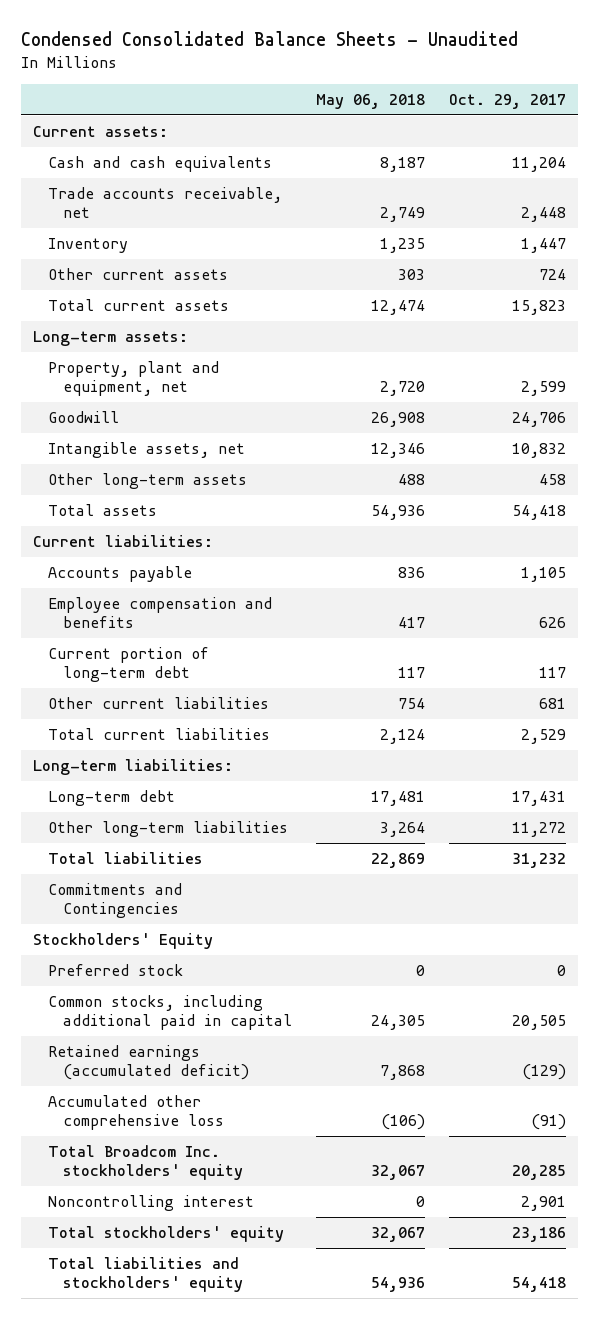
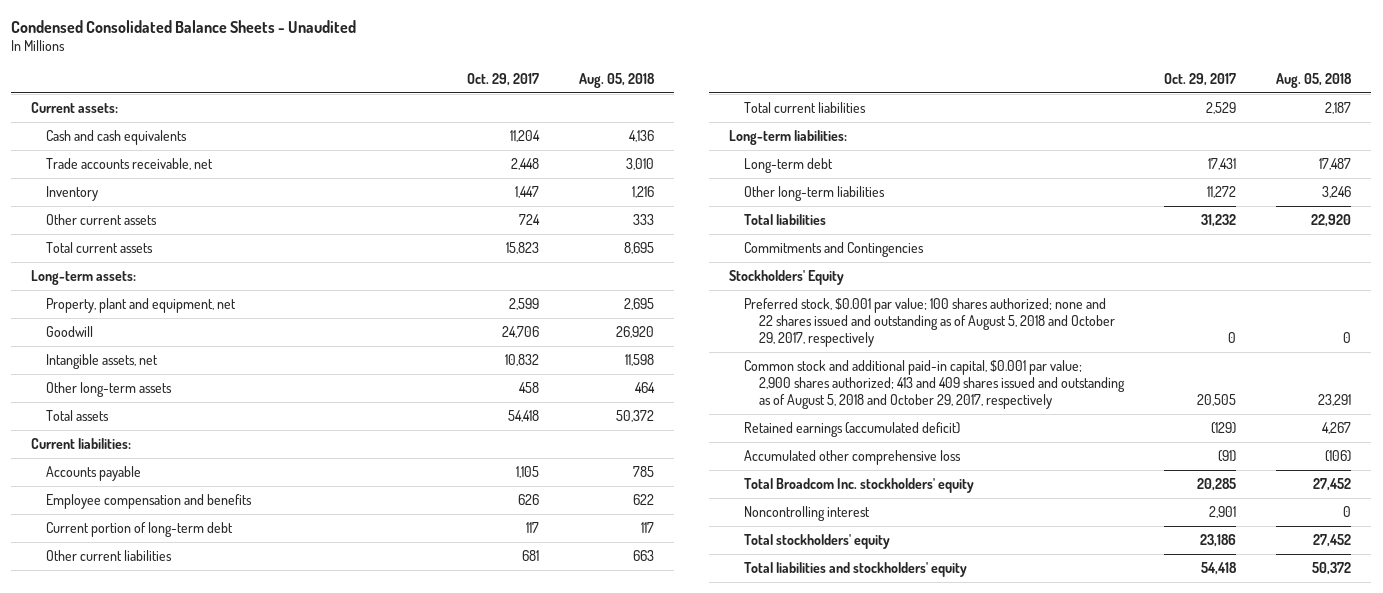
- | May 06, 2018 | Oct. 29, 2017
+ | Oct. 29, 2017 | Aug. 05, 2018
- Preferred stock | 0 | 0
- Common stocks, including additional paid in capital | 24,305 | 20,505
+ Preferred stock, $0.001 par value; 100 shares authorized; none and 22 shares issued and outstanding as of August 5, 2018 and October 29, 2017, respectively | 0 | 0
+ Common stock and additional paid-in capital, $0.001 par value; 2,900 shares authorized; 413 and 409 shares issued and outstanding as of August 5, 2018 and October 29, 2017, respectively | 20,505 | 23,291

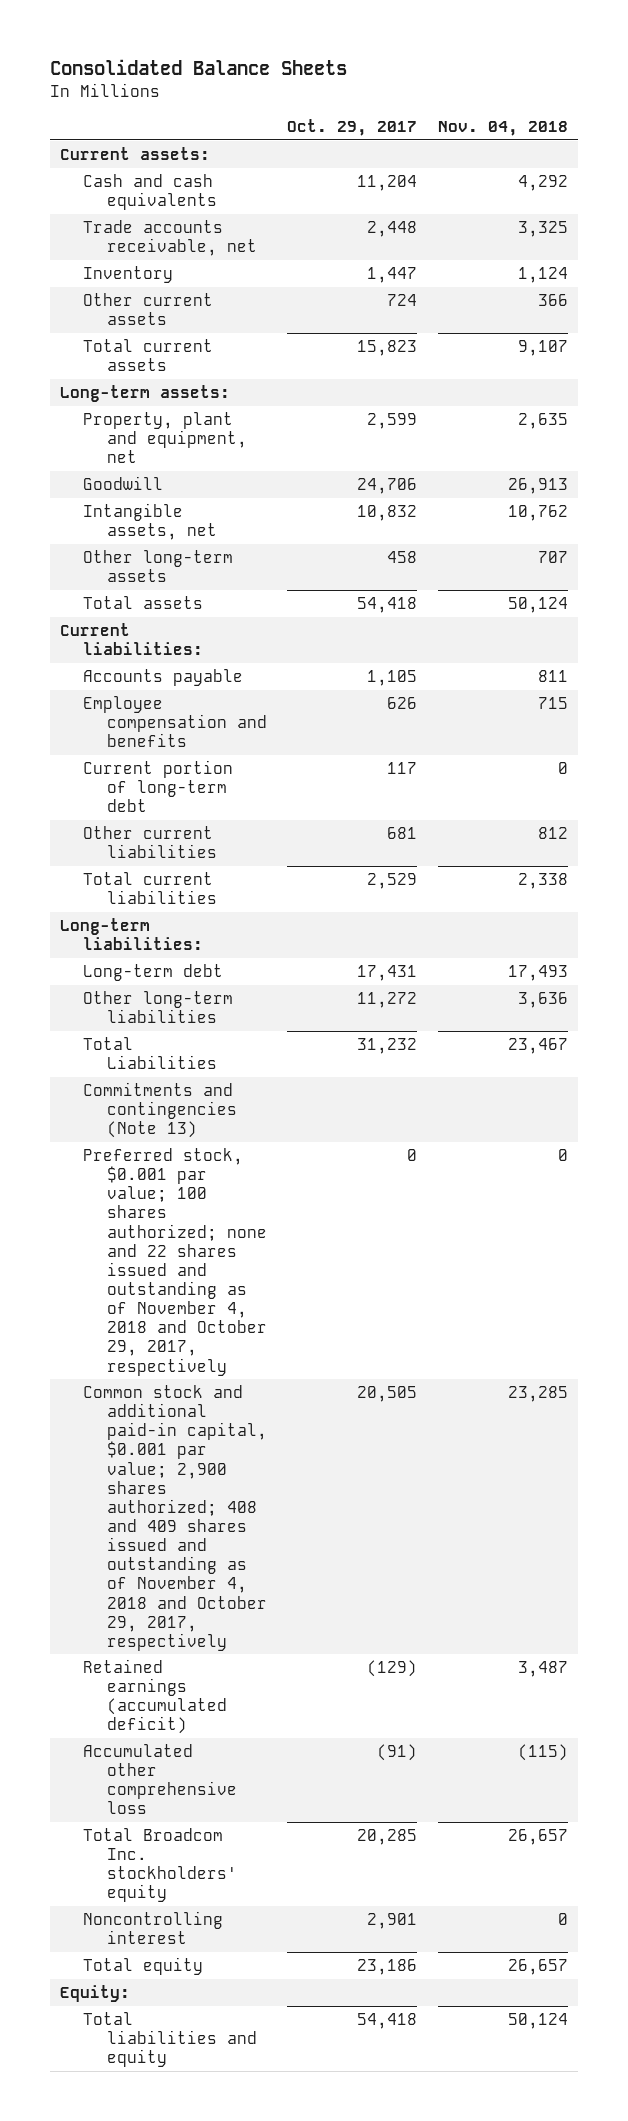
- Condensed Consolidated Balance Sheets - Unaudited
+ Consolidated Balance Sheets
- | Oct. 29, 2017 | Aug. 05, 2018
+ | Oct. 29, 2017 | Nov. 04, 2018
- Total liabilities | 31,232 | 22,920
- Commitments and Contingencies
- Stockholders' Equity
- Preferred stock, $0.001 par value; 100 shares authorized; none and 22 shares issued and outstanding as of August 5, 2018 and October 29, 2017, respectively | 0 | 0
- Common stock and additional paid-in capital, $0.001 par value; 2,900 shares authorized; 413 and 409 shares issued and outstanding as of August 5, 2018 and October 29, 2017, respectively | 20,505 | 23,291
+ Total Liabilities | 31,232 | 23,467
+ Commitments and contingencies (Note 13)
+ Preferred stock, $0.001 par value; 100 shares authorized; none and 22 shares issued and outstanding as of November 4, 2018 and October 29, 2017, respectively | 0 | 0
+ Common stock and additional paid-in capital, $0.001 par value; 2,900 shares authorized; 408 and 409 shares issued and outstanding as of November 4, 2018 and October 29, 2017, respectively | 20,505 | 23,285
- Total stockholders' equity | 23,186 | 27,452
- Total liabilities and stockholders' equity | 54,418 | 50,372
+ Total equity | 23,186 | 26,657
+ Equity:
+ Total liabilities and equity | 54,418 | 50,124

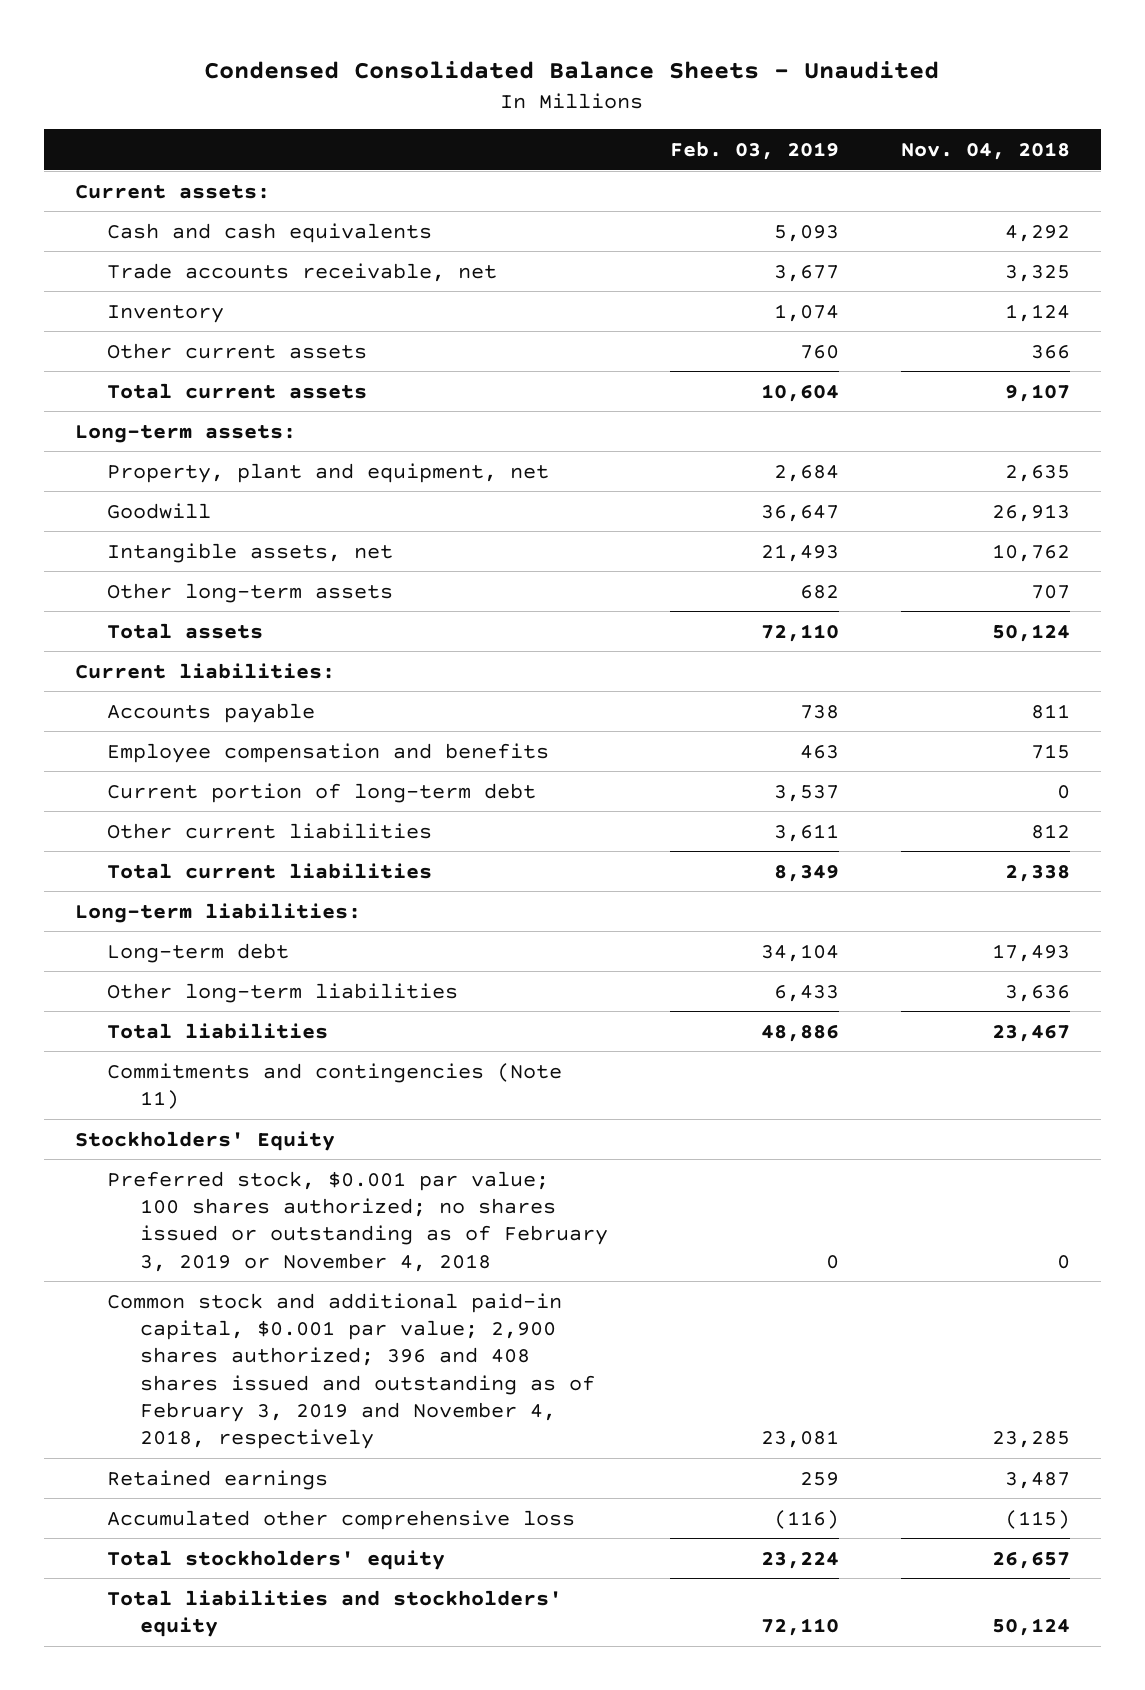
- Consolidated Balance Sheets
+ Condensed Consolidated Balance Sheets - Unaudited
- | Oct. 29, 2017 | Nov. 04, 2018
+ | Feb. 03, 2019 | Nov. 04, 2018
- Total Liabilities | 31,232 | 23,467
- Commitments and contingencies (Note 13)
- Preferred stock, $0.001 par value; 100 shares authorized; none and 22 shares issued and outstanding as of November 4, 2018 and October 29, 2017, respectively | 0 | 0
- Common stock and additional paid-in capital, $0.001 par value; 2,900 shares authorized; 408 and 409 shares issued and outstanding as of November 4, 2018 and October 29, 2017, respectively | 20,505 | 23,285
- Retained earnings (accumulated deficit) | (129) | 3,487
+ Total liabilities | 48,886 | 23,467
+ Commitments and contingencies (Note 11)
+ Stockholders' Equity
+ Preferred stock, $0.001 par value; 100 shares authorized; no shares issued or outstanding as of February 3, 2019 or November 4, 2018 | 0 | 0
+ Common stock and additional paid-in capital, $0.001 par value; 2,900 shares authorized; 396 and 408 shares issued and outstanding as of February 3, 2019 and November 4, 2018, respectively | 23,081 | 23,285
+ Retained earnings | 259 | 3,487
- Total Broadcom Inc. stockholders' equity | 20,285 | 26,657
- Noncontrolling interest | 2,901 | 0
- Total equity | 23,186 | 26,657
- Equity:
- Total liabilities and equity | 54,418 | 50,124
+ Total stockholders' equity | 23,224 | 26,657
+ Total liabilities and stockholders' equity | 72,110 | 50,124

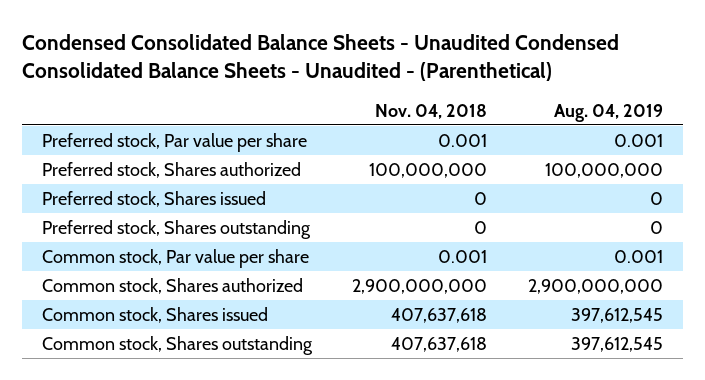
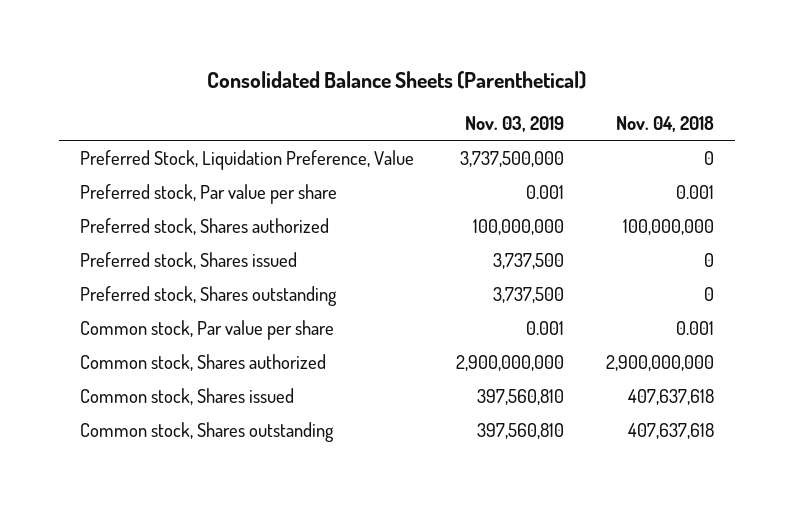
- Condensed Consolidated Balance Sheets - Unaudited Condensed Consolidated Balance Sheets - Unaudited - (Parenthetical)
+ Consolidated Balance Sheets (Parenthetical)
- | Nov. 04, 2018 | Aug. 04, 2019
+ | Nov. 03, 2019 | Nov. 04, 2018
+ Preferred Stock, Liquidation Preference, Value | 3,737,500,000 | 0

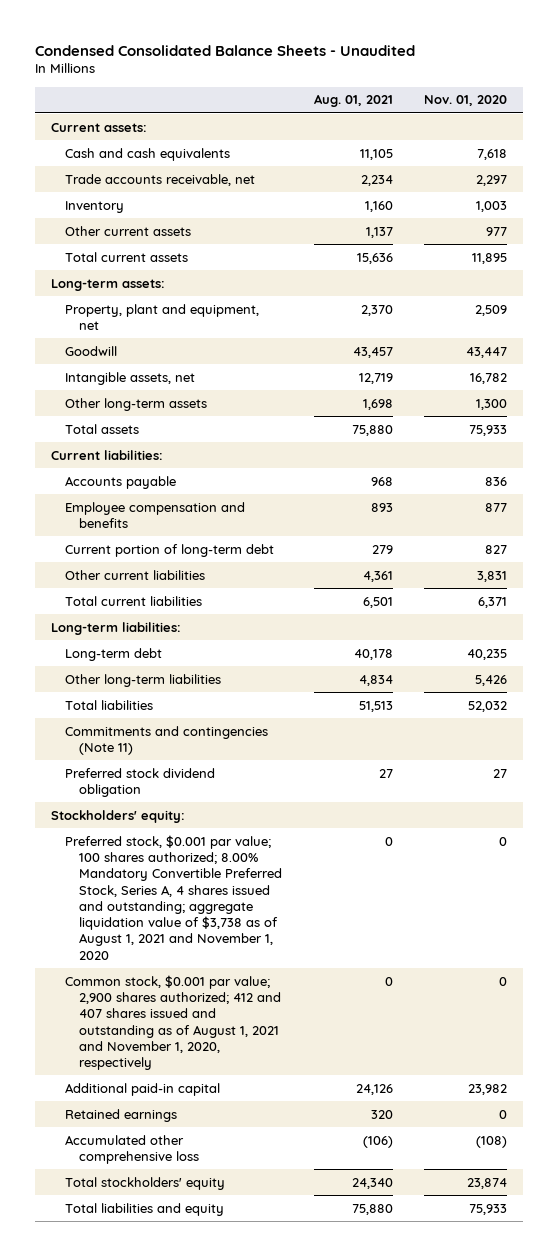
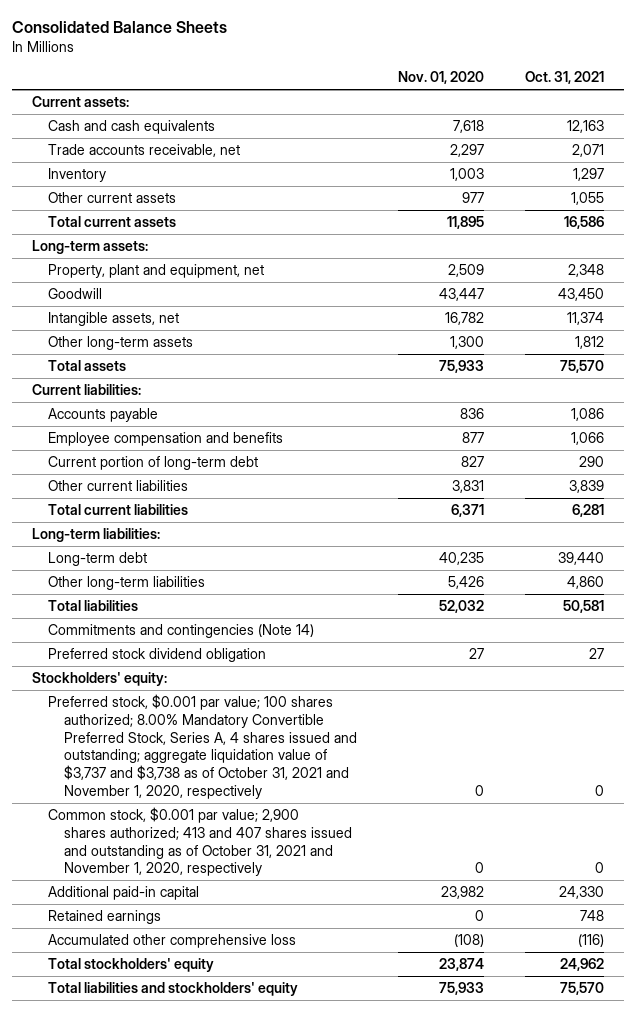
- Condensed Consolidated Balance Sheets - Unaudited
+ Consolidated Balance Sheets
- | Aug. 01, 2021 | Nov. 01, 2020
+ | Nov. 01, 2020 | Oct. 31, 2021
- Commitments and contingencies (Note 11)
+ Commitments and contingencies (Note 14)
- Preferred stock, $0.001 par value; 100 shares authorized; 8.00% Mandatory Convertible Preferred Stock, Series A, 4 shares issued and outstanding; aggregate liquidation value of $3,738 as of August 1, 2021 and November 1, 2020 | 0 | 0
- Common stock, $0.001 par value; 2,900 shares authorized; 412 and 407 shares issued and outstanding as of August 1, 2021 and November 1, 2020, respectively | 0 | 0
+ Preferred stock, $0.001 par value; 100 shares authorized; 8.00% Mandatory Convertible Preferred Stock, Series A, 4 shares issued and outstanding; aggregate liquidation value of $3,737 and $3,738 as of October 31, 2021 and November 1, 2020, respectively | 0 | 0
+ Common stock, $0.001 par value; 2,900 shares authorized; 413 and 407 shares issued and outstanding as of October 31, 2021 and November 1, 2020, respectively | 0 | 0
- Total liabilities and equity | 75,880 | 75,933
+ Total liabilities and stockholders' equity | 75,933 | 75,570

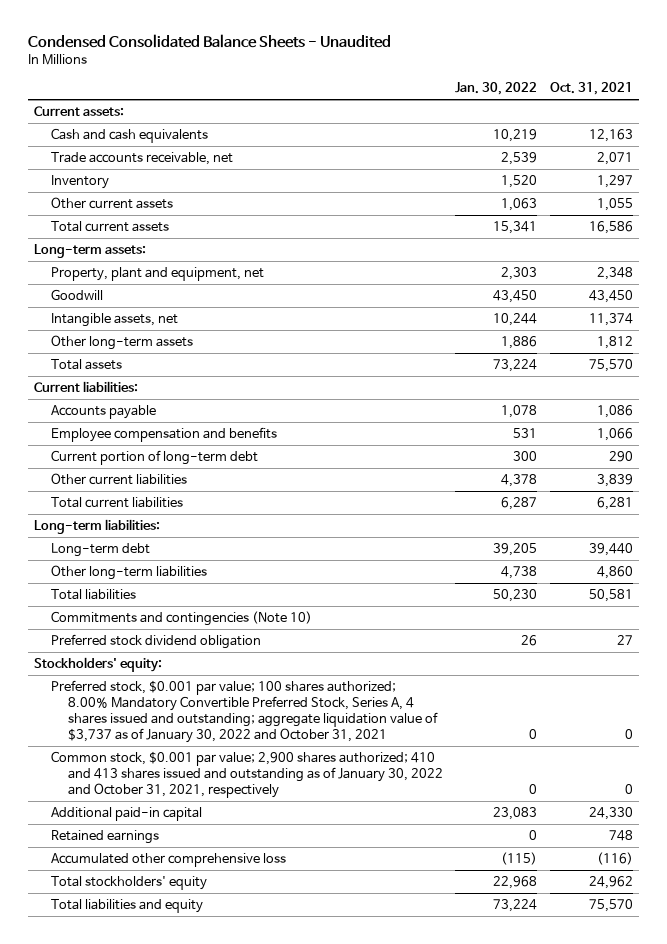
- Consolidated Balance Sheets
+ Condensed Consolidated Balance Sheets - Unaudited
- | Nov. 01, 2020 | Oct. 31, 2021
+ | Jan. 30, 2022 | Oct. 31, 2021
- Commitments and contingencies (Note 14)
+ Commitments and contingencies (Note 10)
- Preferred stock, $0.001 par value; 100 shares authorized; 8.00% Mandatory Convertible Preferred Stock, Series A, 4 shares issued and outstanding; aggregate liquidation value of $3,737 and $3,738 as of October 31, 2021 and November 1, 2020, respectively | 0 | 0
- Common stock, $0.001 par value; 2,900 shares authorized; 413 and 407 shares issued and outstanding as of October 31, 2021 and November 1, 2020, respectively | 0 | 0
+ Preferred stock, $0.001 par value; 100 shares authorized; 8.00% Mandatory Convertible Preferred Stock, Series A, 4 shares issued and outstanding; aggregate liquidation value of $3,737 as of January 30, 2022 and October 31, 2021 | 0 | 0
+ Common stock, $0.001 par value; 2,900 shares authorized; 410 and 413 shares issued and outstanding as of January 30, 2022 and October 31, 2021, respectively | 0 | 0
- Total liabilities and stockholders' equity | 75,933 | 75,570
+ Total liabilities and equity | 73,224 | 75,570

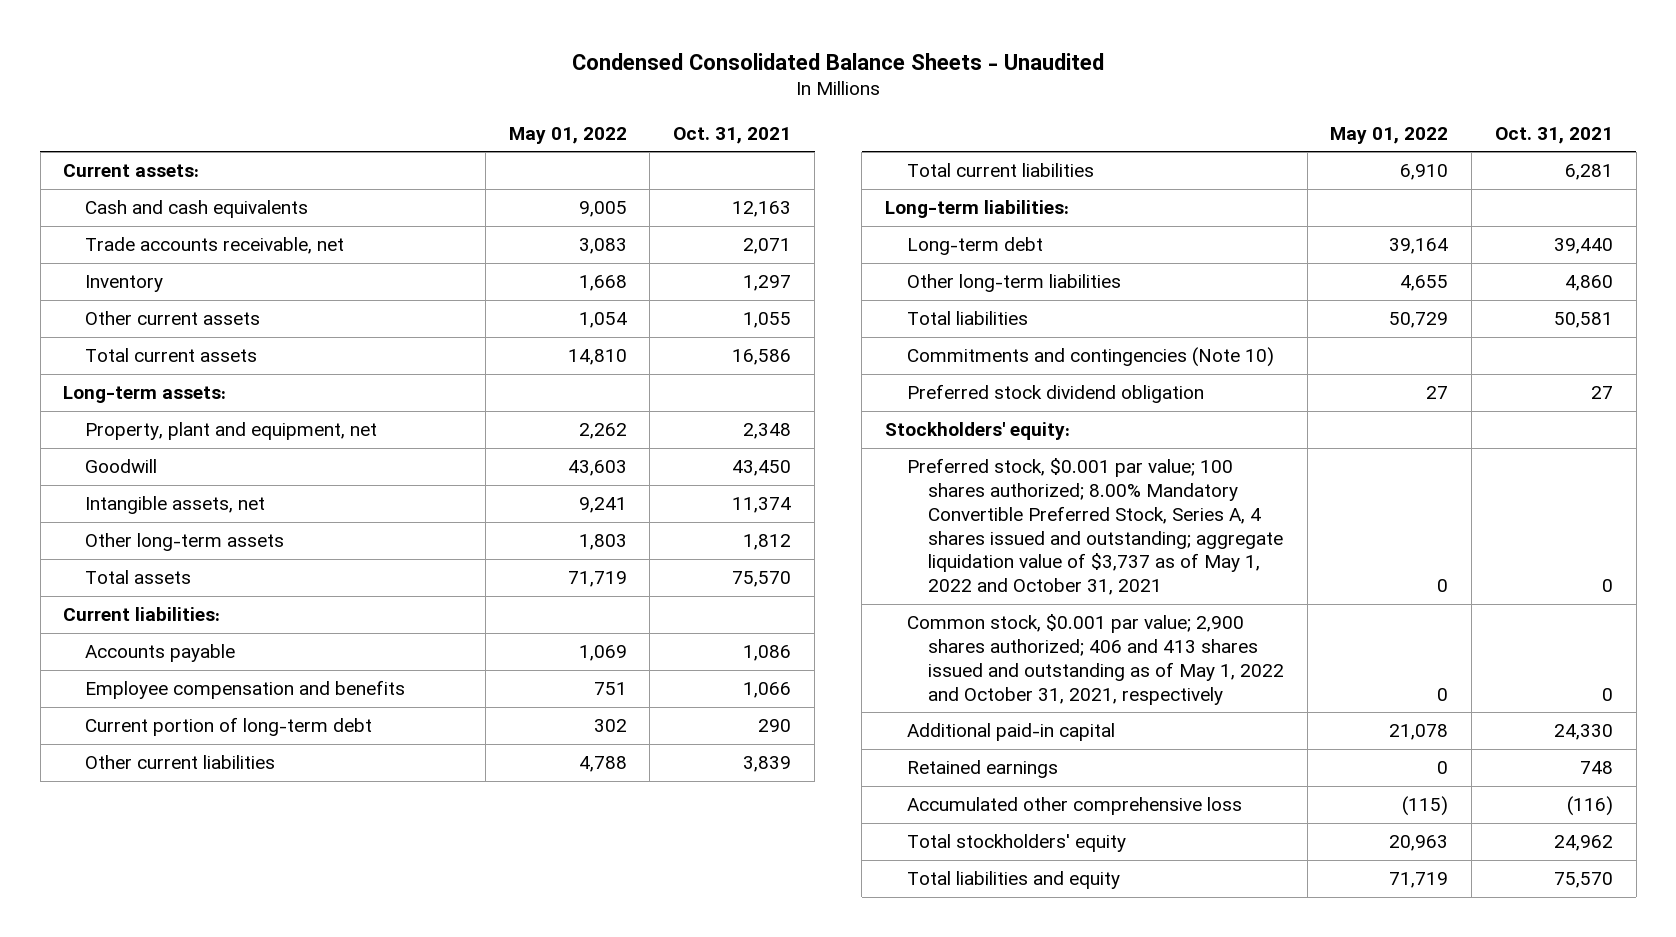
- | Jan. 30, 2022 | Oct. 31, 2021
+ | May 01, 2022 | Oct. 31, 2021
- Preferred stock, $0.001 par value; 100 shares authorized; 8.00% Mandatory Convertible Preferred Stock, Series A, 4 shares issued and outstanding; aggregate liquidation value of $3,737 as of January 30, 2022 and October 31, 2021 | 0 | 0
- Common stock, $0.001 par value; 2,900 shares authorized; 410 and 413 shares issued and outstanding as of January 30, 2022 and October 31, 2021, respectively | 0 | 0
+ Preferred stock, $0.001 par value; 100 shares authorized; 8.00% Mandatory Convertible Preferred Stock, Series A, 4 shares issued and outstanding; aggregate liquidation value of $3,737 as of May 1, 2022 and October 31, 2021 | 0 | 0
+ Common stock, $0.001 par value; 2,900 shares authorized; 406 and 413 shares issued and outstanding as of May 1, 2022 and October 31, 2021, respectively | 0 | 0

